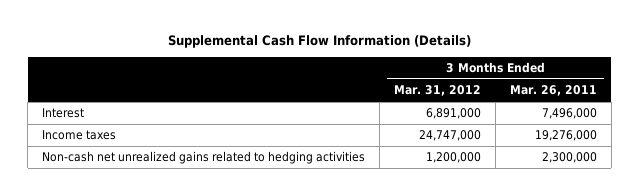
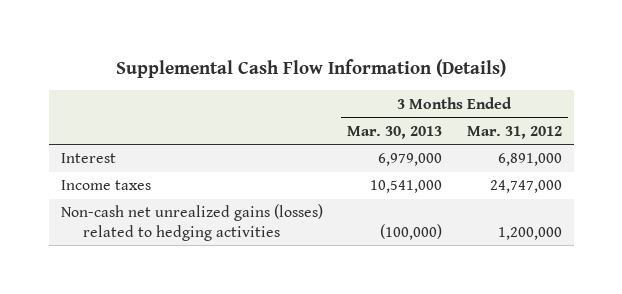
- | 3 Months Ended Mar. 31, 2012 | 3 Months Ended Mar. 26, 2011
+ | 3 Months Ended Mar. 30, 2013 | 3 Months Ended Mar. 31, 2012
- Non-cash net unrealized gains related to hedging activities | 1,200,000 | 2,300,000
+ Non-cash net unrealized gains (losses) related to hedging activities | (100,000) | 1,200,000

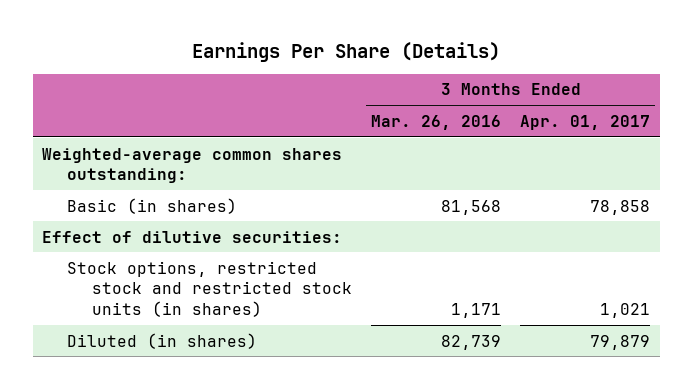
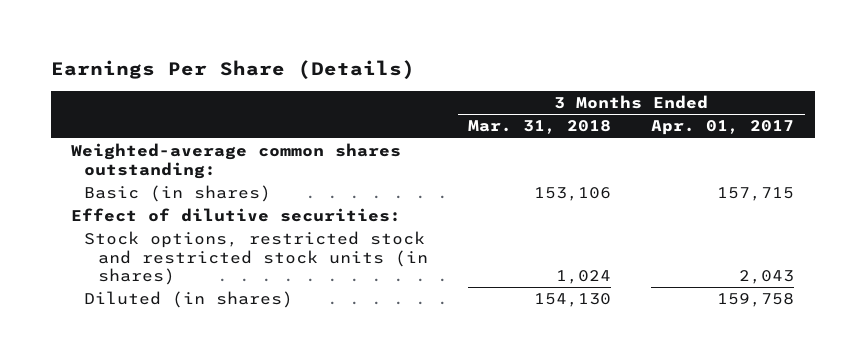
- | 3 Months Ended Mar. 26, 2016 | 3 Months Ended Apr. 01, 2017
+ | 3 Months Ended Mar. 31, 2018 | 3 Months Ended Apr. 01, 2017
- Basic (in shares) | 81,568 | 78,858
+ Basic (in shares) | 153,106 | 157,715
- Stock options, restricted stock and restricted stock units (in shares) | 1,171 | 1,021
- Diluted (in shares) | 82,739 | 79,879
+ Stock options, restricted stock and restricted stock units (in shares) | 1,024 | 2,043
+ Diluted (in shares) | 154,130 | 159,758

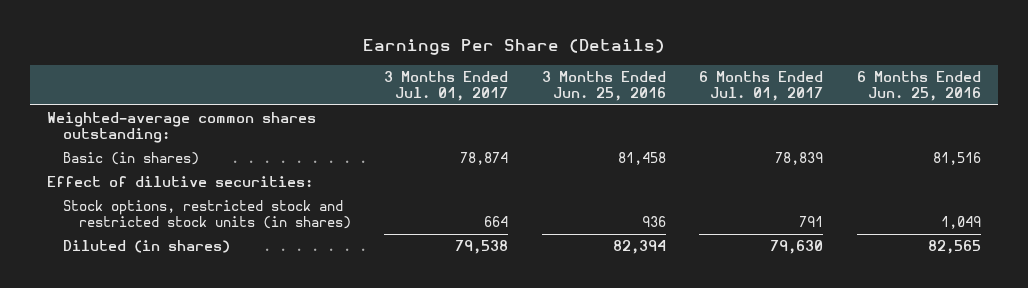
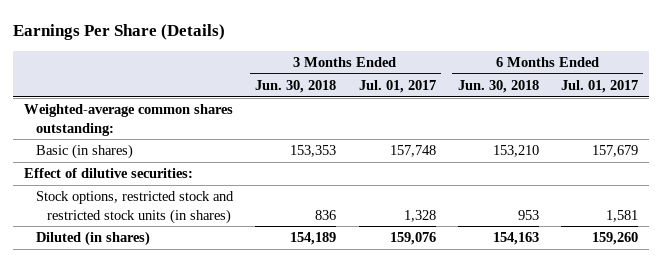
- | 3 Months Ended Jul. 01, 2017 | 3 Months Ended Jun. 25, 2016 | 6 Months Ended Jul. 01, 2017 | 6 Months Ended Jun. 25, 2016
+ | 3 Months Ended Jun. 30, 2018 | 3 Months Ended Jul. 01, 2017 | 6 Months Ended Jun. 30, 2018 | 6 Months Ended Jul. 01, 2017
- Basic (in shares) | 78,874 | 81,458 | 78,839 | 81,516
+ Basic (in shares) | 153,353 | 157,748 | 153,210 | 157,679
- Stock options, restricted stock and restricted stock units (in shares) | 664 | 936 | 791 | 1,049
- Diluted (in shares) | 79,538 | 82,394 | 79,630 | 82,565
+ Stock options, restricted stock and restricted stock units (in shares) | 836 | 1,328 | 953 | 1,581
+ Diluted (in shares) | 154,189 | 159,076 | 154,163 | 159,260

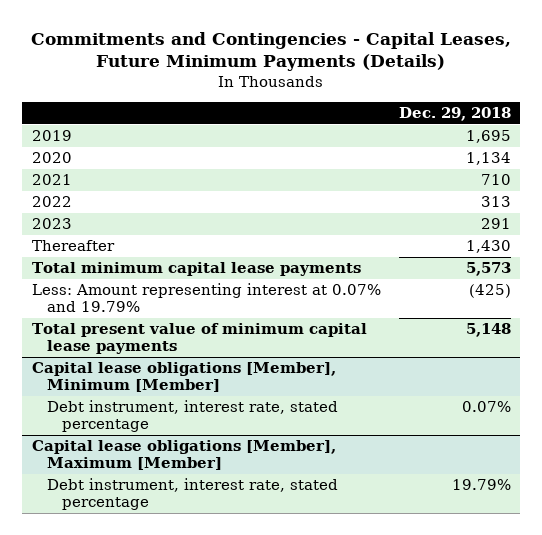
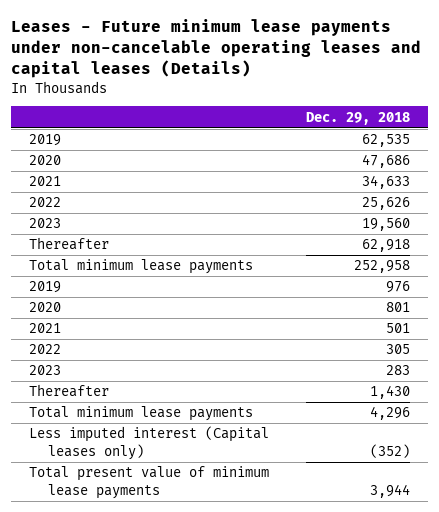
- Commitments and Contingencies - Capital Leases, Future Minimum Payments (Details)
+ Leases - Future minimum lease payments under non-cancelable operating leases and capital leases (Details)
- 2019 | 1,695
- 2020 | 1,134
- 2021 | 710
- 2022 | 313
- 2023 | 291
+ 2019 | 62,535
+ 2020 | 47,686
+ 2021 | 34,633
+ 2022 | 25,626
+ 2023 | 19,560
+ Thereafter | 62,918
+ Total minimum lease payments | 252,958
+ 2019 | 976
+ 2020 | 801
+ 2021 | 501
+ 2022 | 305
+ 2023 | 283
- Total minimum capital lease payments | 5,573
- Less: Amount representing interest at 0.07% and 19.79% | (425)
- Total present value of minimum capital lease payments | 5,148
- Capital lease obligations [Member], Minimum [Member]
- Debt instrument, interest rate, stated percentage | 0.07%
- Capital lease obligations [Member], Maximum [Member]
- Debt instrument, interest rate, stated percentage | 19.79%
+ Total minimum lease payments | 4,296
+ Less imputed interest (Capital leases only) | (352)
+ Total present value of minimum lease payments | 3,944

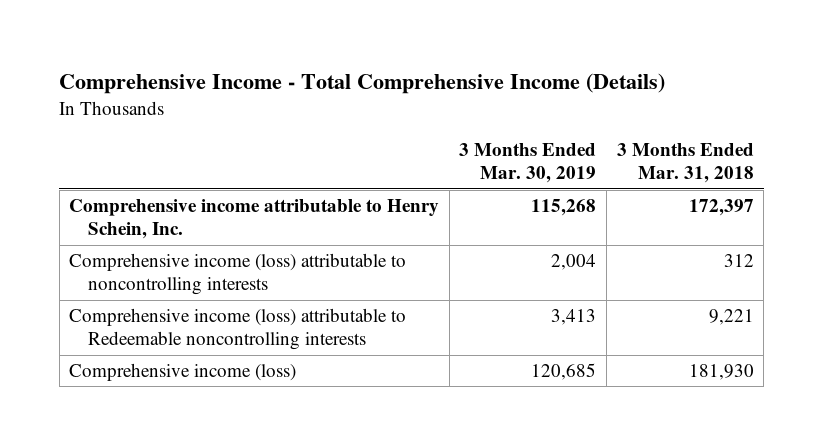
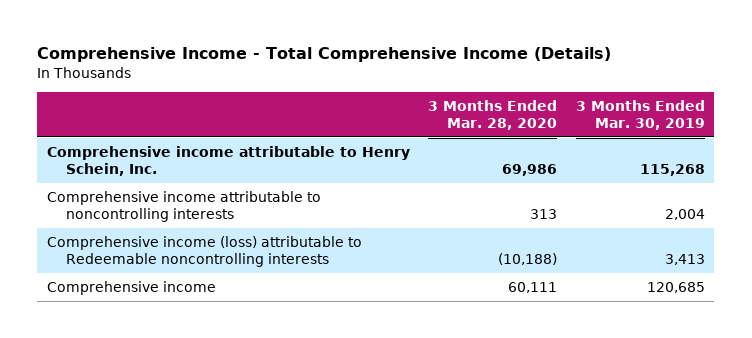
- | 3 Months Ended Mar. 30, 2019 | 3 Months Ended Mar. 31, 2018
+ | 3 Months Ended Mar. 28, 2020 | 3 Months Ended Mar. 30, 2019
- Comprehensive income (loss) attributable to noncontrolling interests | 2,004 | 312
+ Comprehensive income attributable to noncontrolling interests | 313 | 2,004
- Comprehensive income (loss) | 120,685 | 181,930
+ Comprehensive income | 60,111 | 120,685

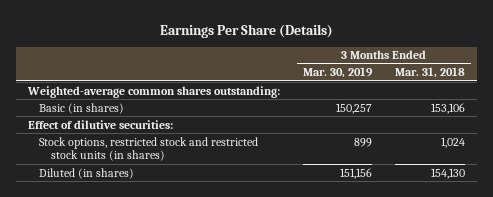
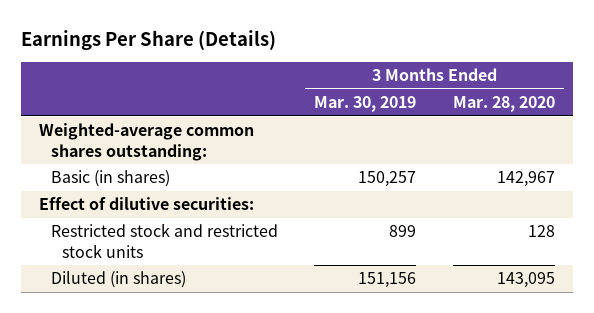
- | 3 Months Ended Mar. 30, 2019 | 3 Months Ended Mar. 31, 2018
+ | 3 Months Ended Mar. 30, 2019 | 3 Months Ended Mar. 28, 2020
- Stock options, restricted stock and restricted stock units (in shares) | 899 | 1,024
+ Restricted stock and restricted stock units | 899 | 128

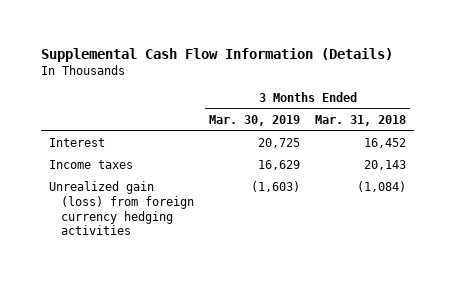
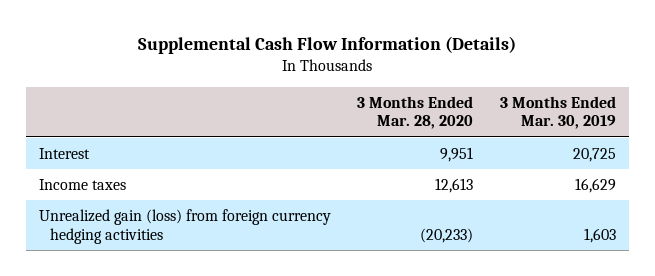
- | 3 Months Ended Mar. 30, 2019 | 3 Months Ended Mar. 31, 2018
+ | 3 Months Ended Mar. 28, 2020 | 3 Months Ended Mar. 30, 2019
- Unrealized gain (loss) from foreign currency hedging activities | (1,603) | (1,084)
+ Unrealized gain (loss) from foreign currency hedging activities | (20,233) | 1,603

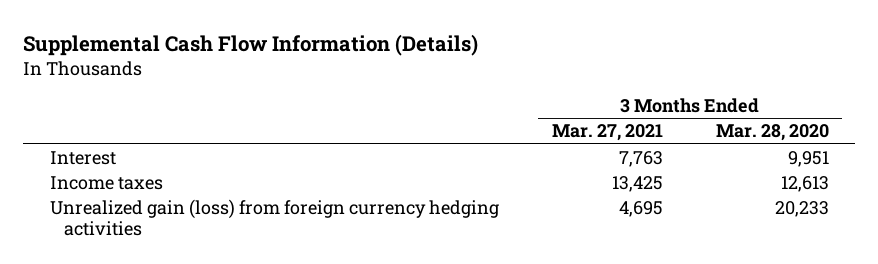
- | 3 Months Ended Mar. 28, 2020 | 3 Months Ended Mar. 30, 2019
+ | 3 Months Ended Mar. 27, 2021 | 3 Months Ended Mar. 28, 2020
- Unrealized gain (loss) from foreign currency hedging activities | (20,233) | 1,603
+ Unrealized gain (loss) from foreign currency hedging activities | 4,695 | 20,233

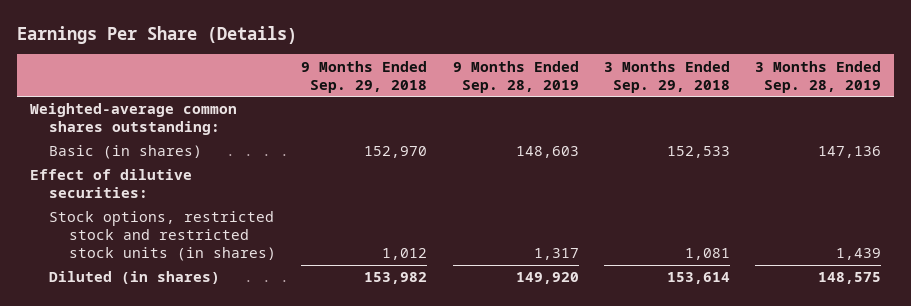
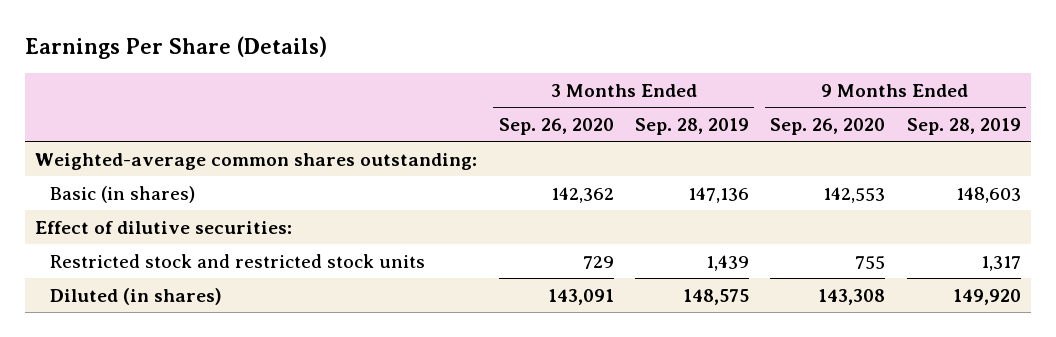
- | 9 Months Ended Sep. 29, 2018 | 9 Months Ended Sep. 28, 2019 | 3 Months Ended Sep. 29, 2018 | 3 Months Ended Sep. 28, 2019
+ | 3 Months Ended Sep. 26, 2020 | 3 Months Ended Sep. 28, 2019 | 9 Months Ended Sep. 26, 2020 | 9 Months Ended Sep. 28, 2019
- Stock options, restricted stock and restricted stock units (in shares) | 1,012 | 1,317 | 1,081 | 1,439
+ Restricted stock and restricted stock units | 729 | 1,439 | 755 | 1,317

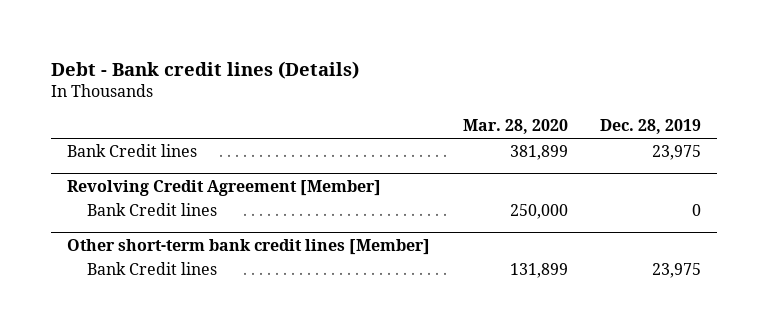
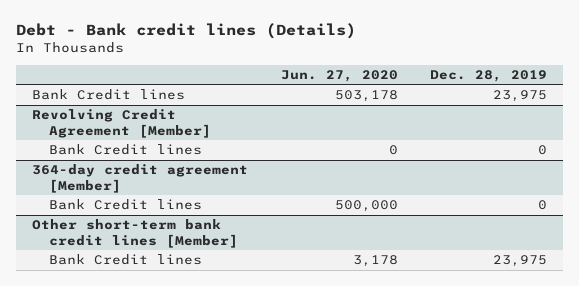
- | Mar. 28, 2020 | Dec. 28, 2019
+ | Jun. 27, 2020 | Dec. 28, 2019
+ 364-day credit agreement [Member]
+ Bank Credit lines | 500,000 | 0

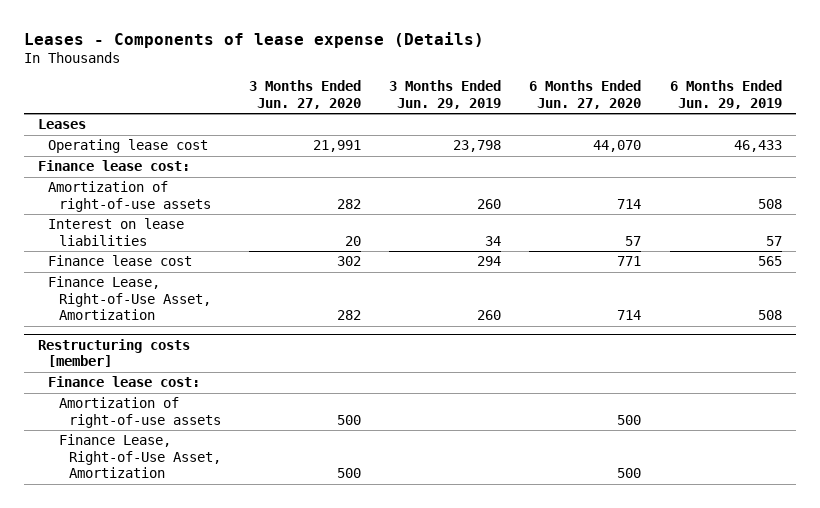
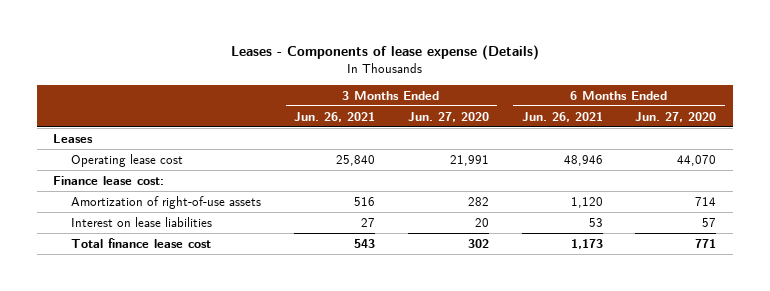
- | 3 Months Ended Jun. 27, 2020 | 3 Months Ended Jun. 29, 2019 | 6 Months Ended Jun. 27, 2020 | 6 Months Ended Jun. 29, 2019
+ | 3 Months Ended Jun. 26, 2021 | 3 Months Ended Jun. 27, 2020 | 6 Months Ended Jun. 26, 2021 | 6 Months Ended Jun. 27, 2020
- Finance lease cost | 302 | 294 | 771 | 565
- Finance Lease, Right-of-Use Asset, Amortization | 282 | 260 | 714 | 508
- Restructuring costs [member]
- Finance lease cost:
- Amortization of right-of-use assets | 500 | | 500 |
- Finance Lease, Right-of-Use Asset, Amortization | 500 | | 500 |
+ Total finance lease cost | 543 | 302 | 1,173 | 771

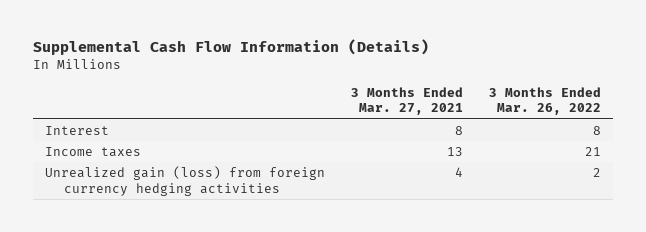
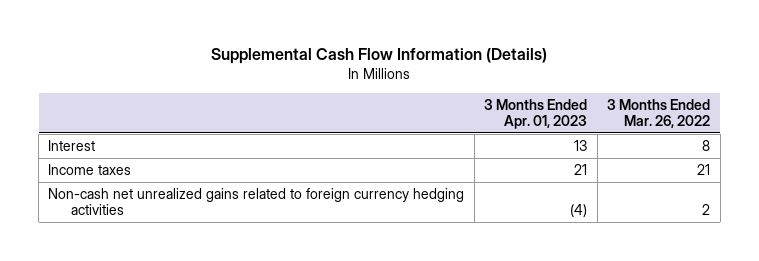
- | 3 Months Ended Mar. 27, 2021 | 3 Months Ended Mar. 26, 2022
+ | 3 Months Ended Apr. 01, 2023 | 3 Months Ended Mar. 26, 2022
- Unrealized gain (loss) from foreign currency hedging activities | 4 | 2
+ Non-cash net unrealized gains related to foreign currency hedging activities | (4) | 2

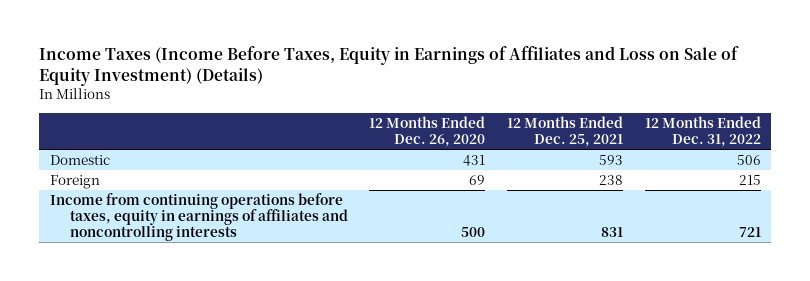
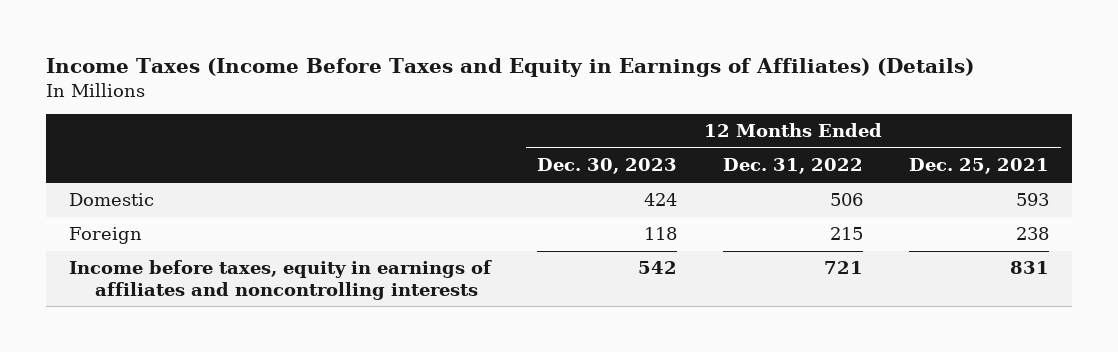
- Income Taxes (Income Before Taxes, Equity in Earnings of Affiliates and Loss on Sale of Equity Investment) (Details)
+ Income Taxes (Income Before Taxes and Equity in Earnings of Affiliates) (Details)
- | 12 Months Ended Dec. 26, 2020 | 12 Months Ended Dec. 25, 2021 | 12 Months Ended Dec. 31, 2022
+ | 12 Months Ended Dec. 30, 2023 | 12 Months Ended Dec. 31, 2022 | 12 Months Ended Dec. 25, 2021
- Income from continuing operations before taxes, equity in earnings of affiliates and noncontrolling interests | 500 | 831 | 721
+ Income before taxes, equity in earnings of affiliates and noncontrolling interests | 542 | 721 | 831

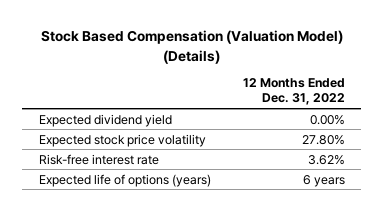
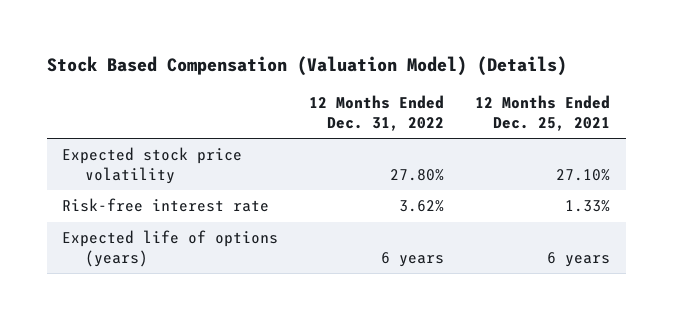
- | 12 Months Ended Dec. 31, 2022
+ | 12 Months Ended Dec. 31, 2022 | 12 Months Ended Dec. 25, 2021
- Expected dividend yield | 0.00%

